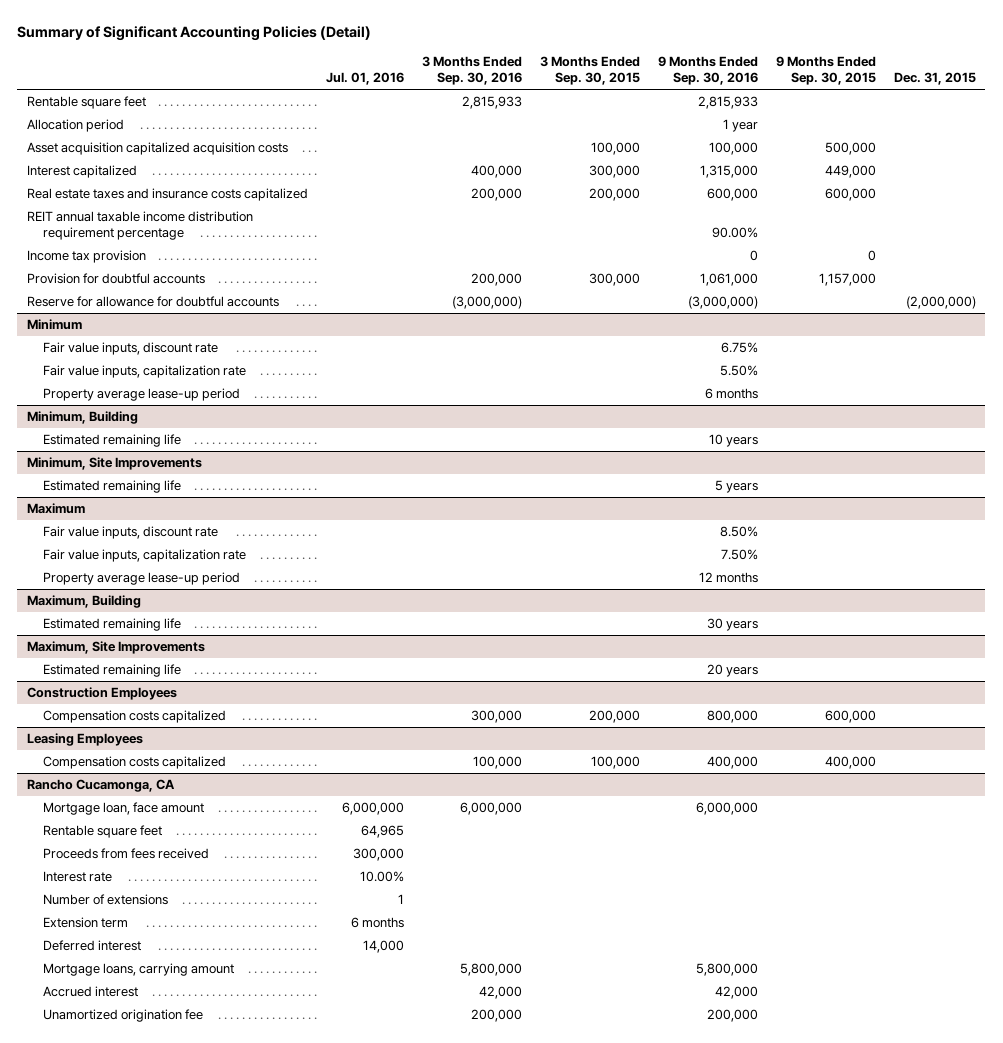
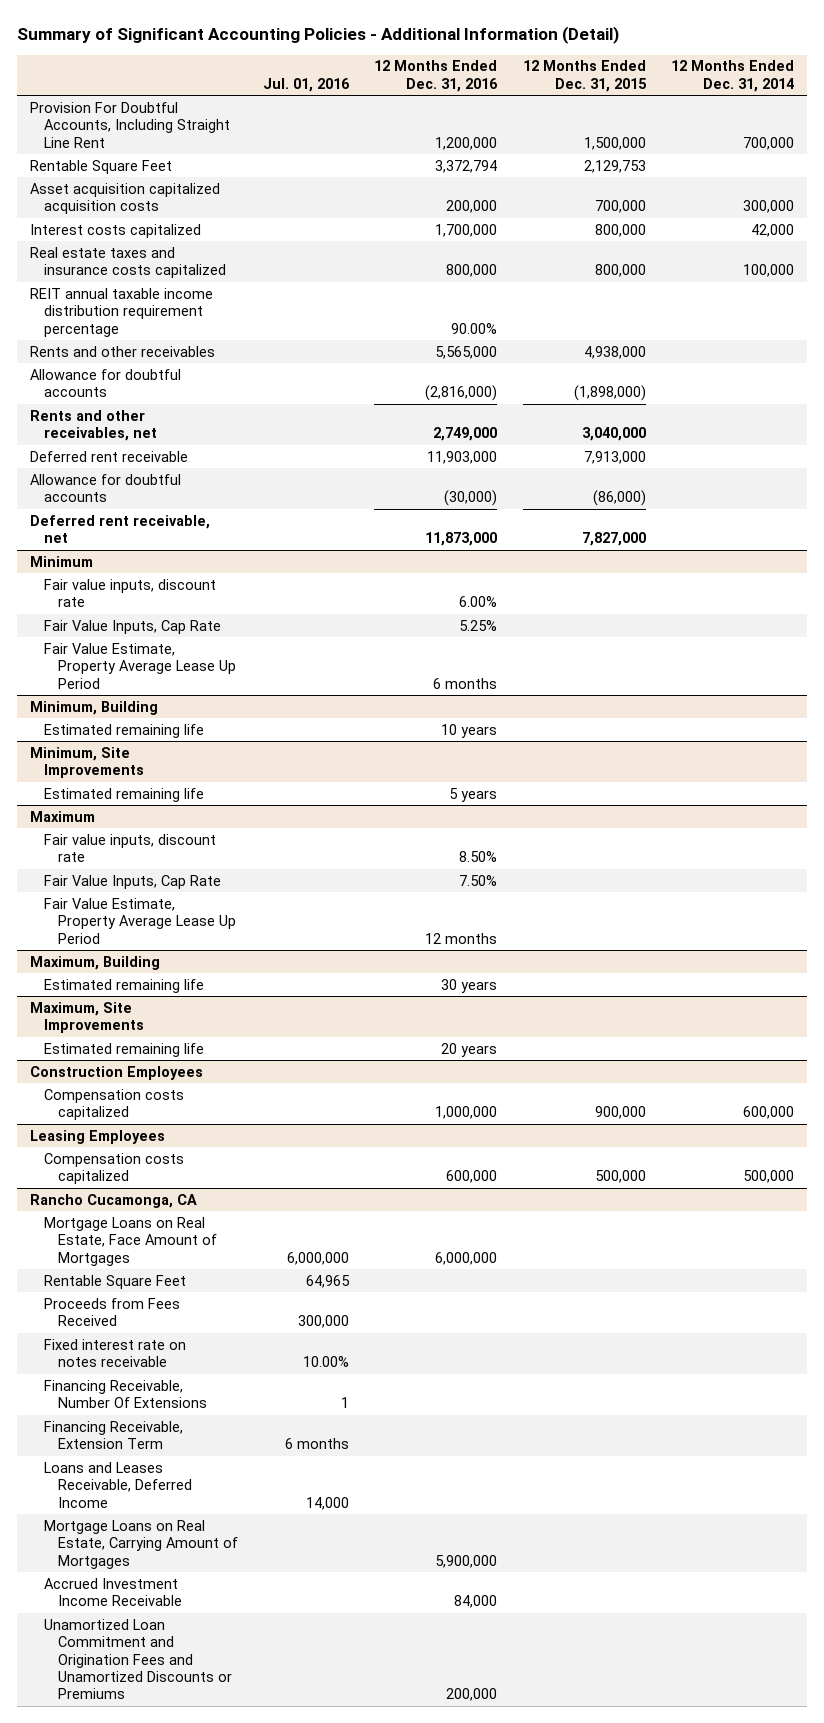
- Summary of Significant Accounting Policies (Detail)
+ Summary of Significant Accounting Policies - Additional Information (Detail)
- | Jul. 01, 2016 | 3 Months Ended Sep. 30, 2016 | 3 Months Ended Sep. 30, 2015 | 9 Months Ended Sep. 30, 2016 | 9 Months Ended Sep. 30, 2015 | Dec. 31, 2015
+ | Jul. 01, 2016 | 12 Months Ended Dec. 31, 2016 | 12 Months Ended Dec. 31, 2015 | 12 Months Ended Dec. 31, 2014
- Rentable square feet | | 2,815,933 | | 2,815,933 | |
- Allocation period | | | | 1 year | |
+ Provision For Doubtful Accounts, Including Straight Line Rent | | 1,200,000 | 1,500,000 | 700,000
+ Rentable Square Feet | | 3,372,794 | 2,129,753 |
- Interest capitalized | | 400,000 | 300,000 | 1,315,000 | 449,000 |
+ Interest costs capitalized | | 1,700,000 | 800,000 | 42,000
- Income tax provision | | | | 0 | 0 |
- Provision for doubtful accounts | | 200,000 | 300,000 | 1,061,000 | 1,157,000 |
- Reserve for allowance for doubtful accounts | | (3,000,000) | | (3,000,000) | | (2,000,000)
+ Rents and other receivables | | 5,565,000 | 4,938,000 |
+ Allowance for doubtful accounts | | (2,816,000) | (1,898,000) |
+ Rents and other receivables, net | | 2,749,000 | 3,040,000 |
+ Deferred rent receivable | | 11,903,000 | 7,913,000 |
+ Allowance for doubtful accounts | | (30,000) | (86,000) |
+ Deferred rent receivable, net | | 11,873,000 | 7,827,000 |
@ Minimum
- Fair value inputs, capitalization rate | | | | 5.50% | |
- Property average lease-up period | | | | 6 months | |
+ Fair Value Inputs, Cap Rate | | 5.25% | |
+ Fair Value Estimate, Property Average Lease Up Period | | 6 months | |
@ Maximum
- Fair value inputs, capitalization rate | | | | 7.50% | |
- Property average lease-up period | | | | 12 months | |
+ Fair Value Inputs, Cap Rate | | 7.50% | |
+ Fair Value Estimate, Property Average Lease Up Period | | 12 months | |
@ Rancho Cucamonga, CA
- Mortgage loan, face amount | 6,000,000 | 6,000,000 | | 6,000,000 | |
- Rentable square feet | 64,965 | | | | |
- Proceeds from fees received | 300,000 | | | | |
- Interest rate | 10.00% | | | | |
- Number of extensions | 1 | | | | |
- Extension term | 6 months | | | | |
- Deferred interest | 14,000 | | | | |
- Mortgage loans, carrying amount | | 5,800,000 | | 5,800,000 | |
- Accrued interest | | 42,000 | | 42,000 | |
- Unamortized origination fee | | 200,000 | | 200,000 | |
+ Mortgage Loans on Real Estate, Face Amount of Mortgages | 6,000,000 | 6,000,000 | |
+ Rentable Square Feet | 64,965 | | |
+ Proceeds from Fees Received | 300,000 | | |
+ Fixed interest rate on notes receivable | 10.00% | | |
+ Financing Receivable, Number Of Extensions | 1 | | |
+ Financing Receivable, Extension Term | 6 months | | |
+ Loans and Leases Receivable, Deferred Income | 14,000 | | |
+ Mortgage Loans on Real Estate, Carrying Amount of Mortgages | | 5,900,000 | |
+ Accrued Investment Income Receivable | | 84,000 | |
+ Unamortized Loan Commitment and Origination Fees and Unamortized Discounts or Premiums | | 200,000 | |

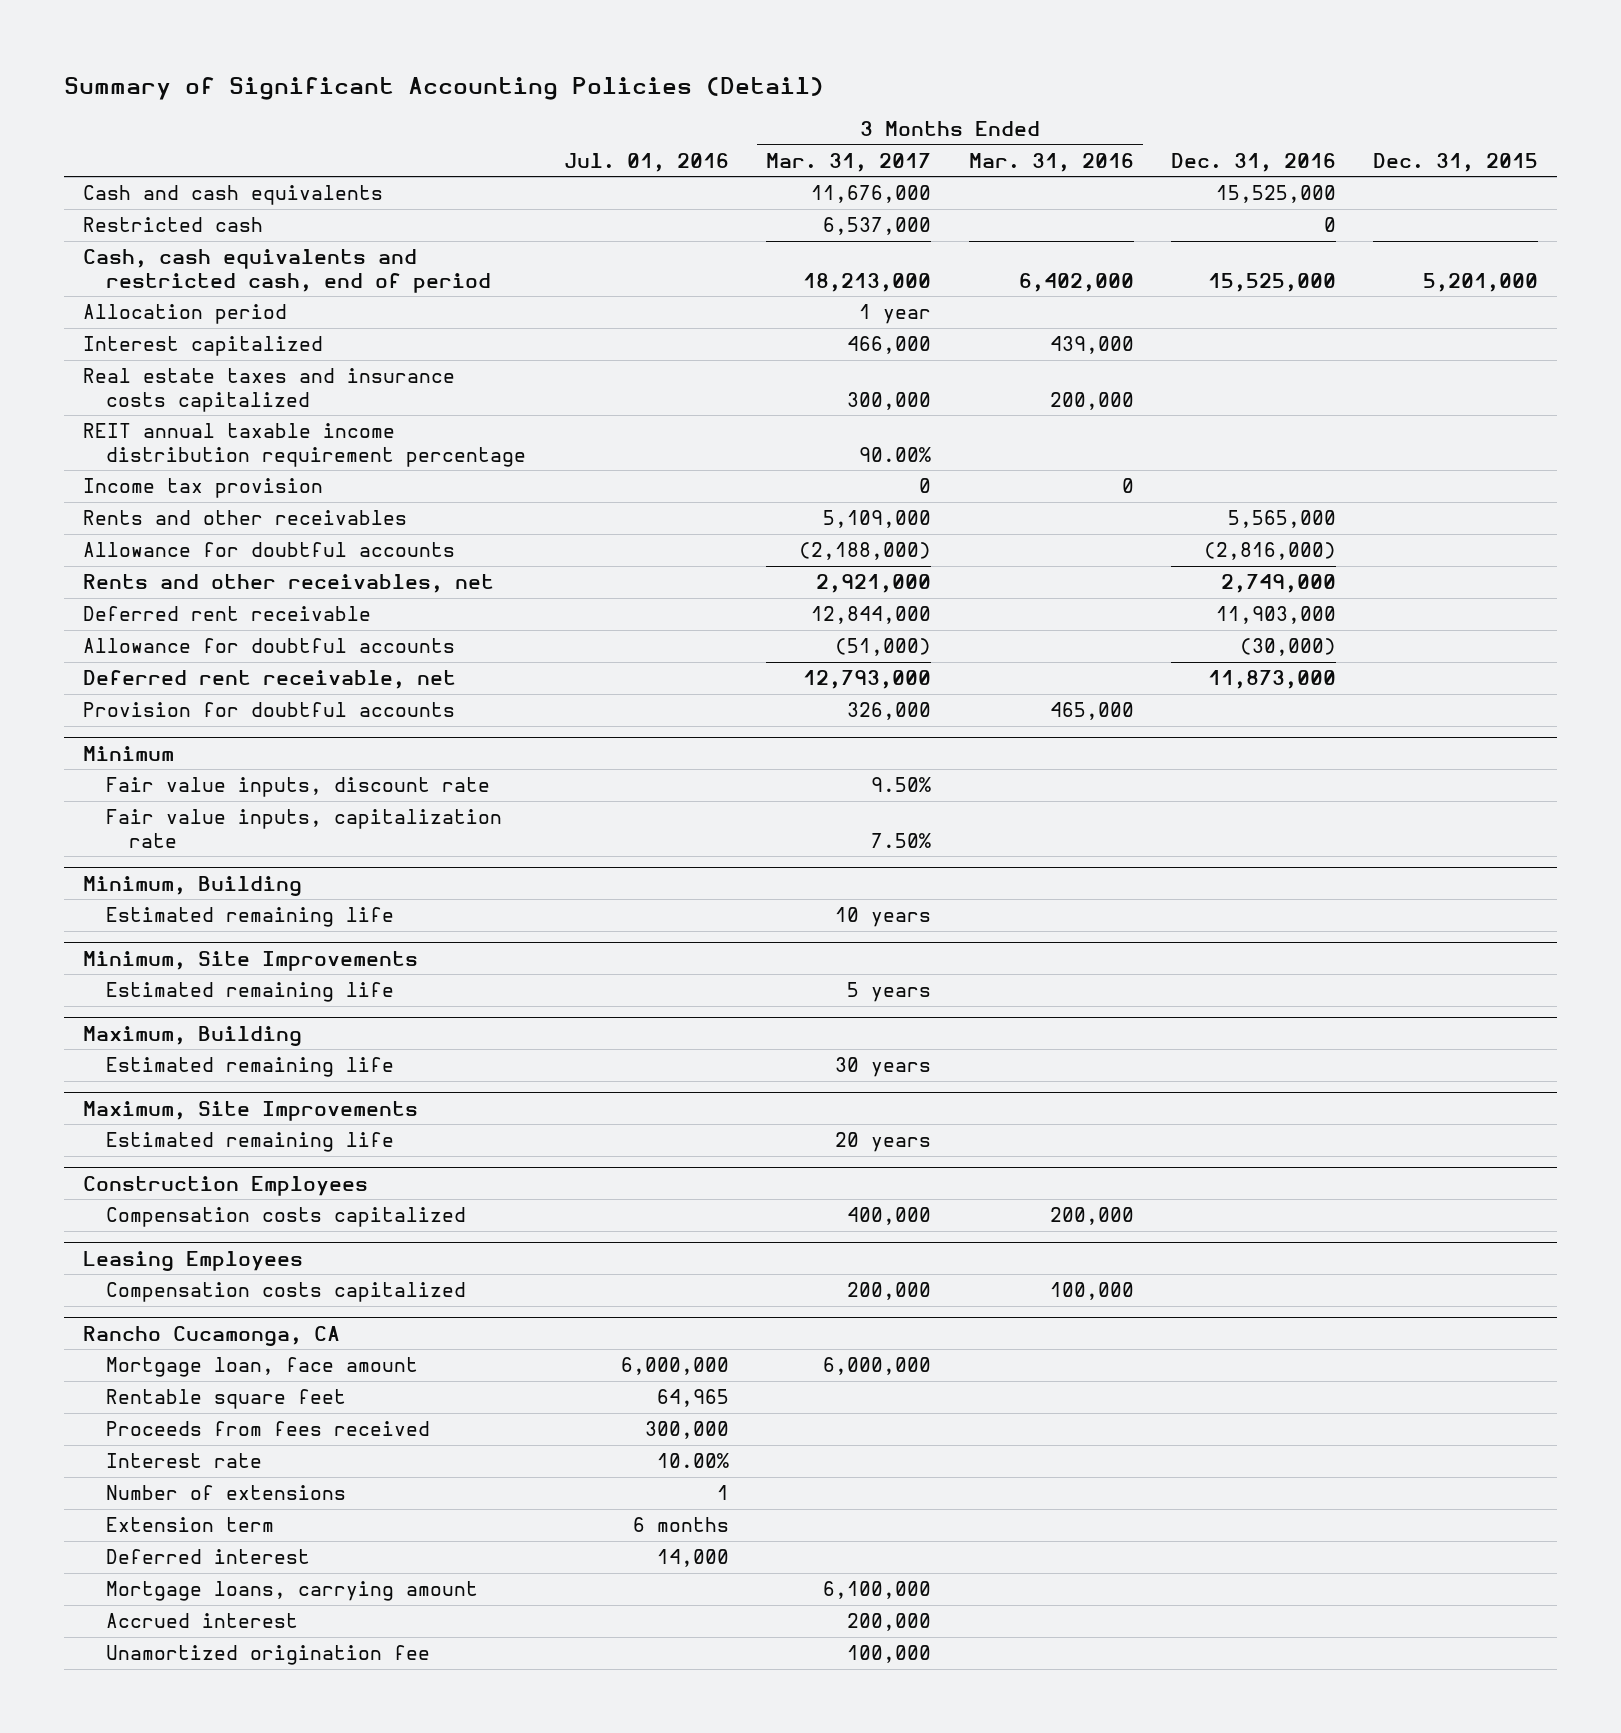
- Summary of Significant Accounting Policies - Additional Information (Detail)
+ Summary of Significant Accounting Policies (Detail)
- | Jul. 01, 2016 | 12 Months Ended Dec. 31, 2016 | 12 Months Ended Dec. 31, 2015 | 12 Months Ended Dec. 31, 2014
+ | Jul. 01, 2016 | 3 Months Ended Mar. 31, 2017 | 3 Months Ended Mar. 31, 2016 | Dec. 31, 2016 | Dec. 31, 2015
- Provision For Doubtful Accounts, Including Straight Line Rent | | 1,200,000 | 1,500,000 | 700,000
- Rentable Square Feet | | 3,372,794 | 2,129,753 |
- Asset acquisition capitalized acquisition costs | | 200,000 | 700,000 | 300,000
- Interest costs capitalized | | 1,700,000 | 800,000 | 42,000
+ Cash and cash equivalents | | 11,676,000 | | 15,525,000 |
+ Restricted cash | | 6,537,000 | | 0 |
+ Cash, cash equivalents and restricted cash, end of period | | 18,213,000 | 6,402,000 | 15,525,000 | 5,201,000
+ Allocation period | | 1 year | | |
+ Interest capitalized | | 466,000 | 439,000 | |
+ Income tax provision | | 0 | 0 | |
+ Provision for doubtful accounts | | 326,000 | 465,000 | |
@ Minimum
- Fair Value Inputs, Cap Rate | | 5.25% | |
- Fair Value Estimate, Property Average Lease Up Period | | 6 months | |
+ Fair value inputs, capitalization rate | | 7.50% | | |
- Maximum
- Fair value inputs, discount rate | | 8.50% | |
- Fair Value Inputs, Cap Rate | | 7.50% | |
- Fair Value Estimate, Property Average Lease Up Period | | 12 months | |
@ Rancho Cucamonga, CA
- Mortgage Loans on Real Estate, Face Amount of Mortgages | 6,000,000 | 6,000,000 | |
- Rentable Square Feet | 64,965 | | |
- Proceeds from Fees Received | 300,000 | | |
- Fixed interest rate on notes receivable | 10.00% | | |
- Financing Receivable, Number Of Extensions | 1 | | |
- Financing Receivable, Extension Term | 6 months | | |
- Loans and Leases Receivable, Deferred Income | 14,000 | | |
- Mortgage Loans on Real Estate, Carrying Amount of Mortgages | | 5,900,000 | |
- Accrued Investment Income Receivable | | 84,000 | |
- Unamortized Loan Commitment and Origination Fees and Unamortized Discounts or Premiums | | 200,000 | |
+ Mortgage loan, face amount | 6,000,000 | 6,000,000 | | |
+ Rentable square feet | 64,965 | | | |
+ Proceeds from fees received | 300,000 | | | |
+ Interest rate | 10.00% | | | |
+ Number of extensions | 1 | | | |
+ Extension term | 6 months | | | |
+ Deferred interest | 14,000 | | | |
+ Mortgage loans, carrying amount | | 6,100,000 | | |
+ Accrued interest | | 200,000 | | |
+ Unamortized origination fee | | 100,000 | | |

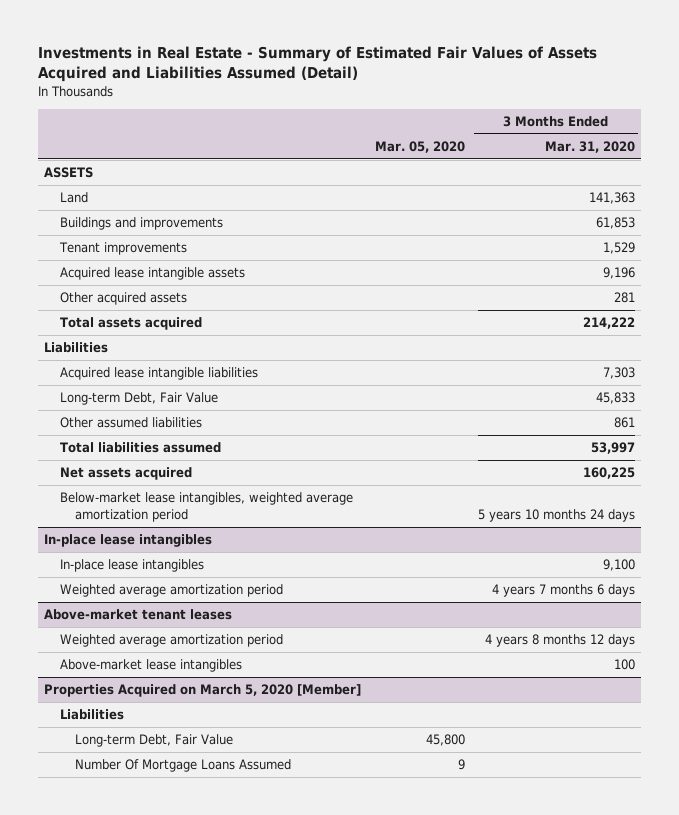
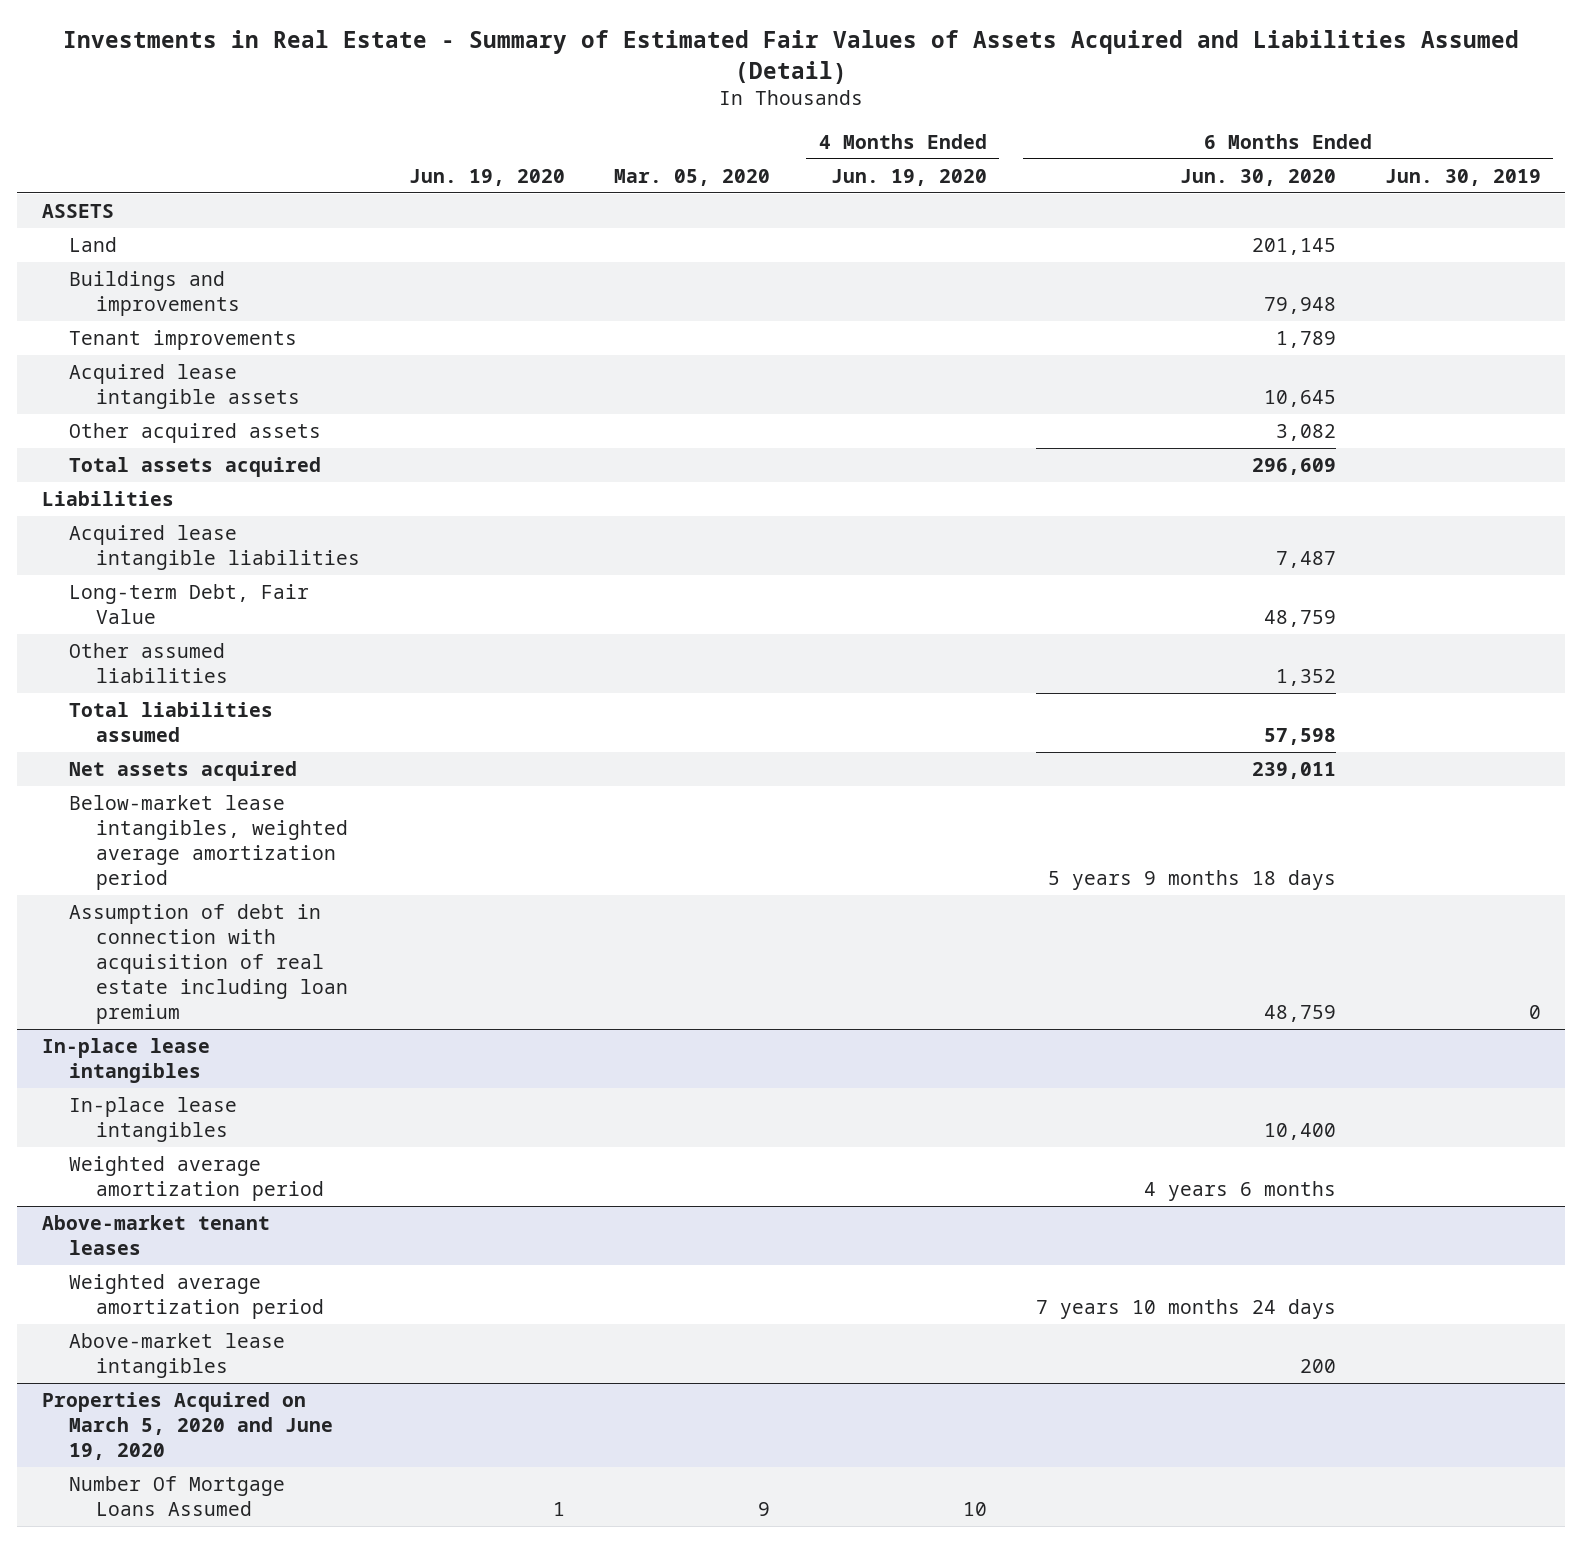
- | Mar. 05, 2020 | 3 Months Ended Mar. 31, 2020
+ | Jun. 19, 2020 | Mar. 05, 2020 | 4 Months Ended Jun. 19, 2020 | 6 Months Ended Jun. 30, 2020 | 6 Months Ended Jun. 30, 2019
+ Assumption of debt in connection with acquisition of real estate including loan premium | | | | 48,759 | 0
- Properties Acquired on March 5, 2020 [Member]
- Liabilities
- Long-term Debt, Fair Value | 45,800 |
+ Properties Acquired on March 5, 2020 and June 19, 2020

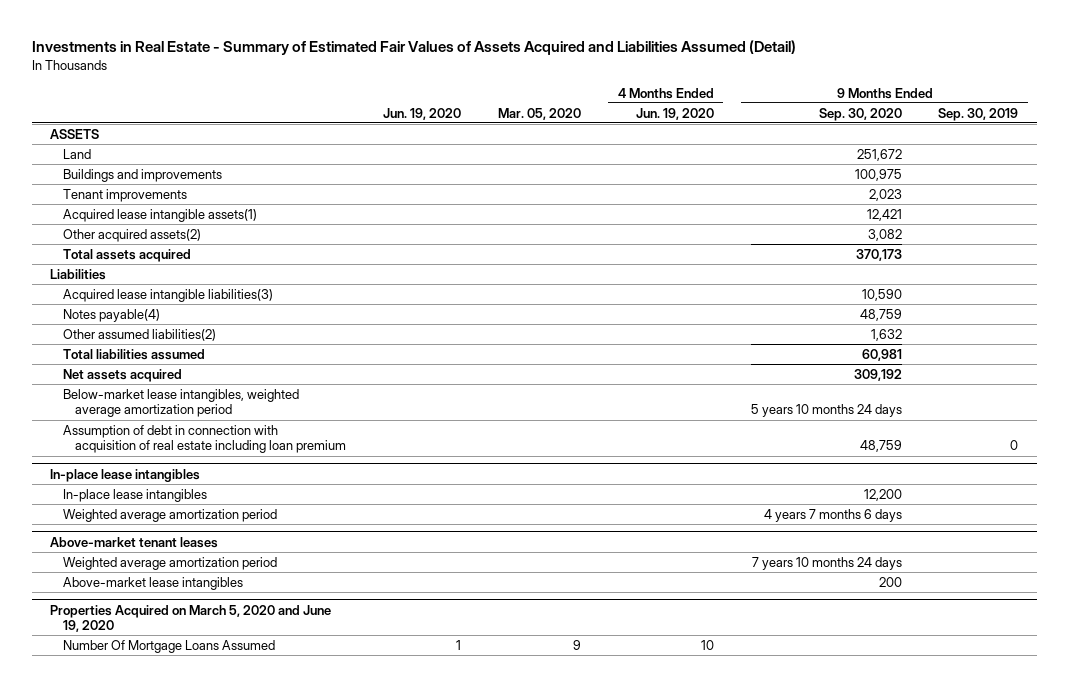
- | Jun. 19, 2020 | Mar. 05, 2020 | 4 Months Ended Jun. 19, 2020 | 6 Months Ended Jun. 30, 2020 | 6 Months Ended Jun. 30, 2019
+ | Jun. 19, 2020 | Mar. 05, 2020 | 4 Months Ended Jun. 19, 2020 | 9 Months Ended Sep. 30, 2020 | 9 Months Ended Sep. 30, 2019
- Acquired lease intangible assets | | | | 10,645 |
- Other acquired assets | | | | 3,082 |
+ Acquired lease intangible assets(1) | | | | 12,421 |
+ Other acquired assets(2) | | | | 3,082 |
- Acquired lease intangible liabilities | | | | 7,487 |
- Long-term Debt, Fair Value | | | | 48,759 |
- Other assumed liabilities | | | | 1,352 |
+ Acquired lease intangible liabilities(3) | | | | 10,590 |
+ Notes payable(4) | | | | 48,759 |
+ Other assumed liabilities(2) | | | | 1,632 |

